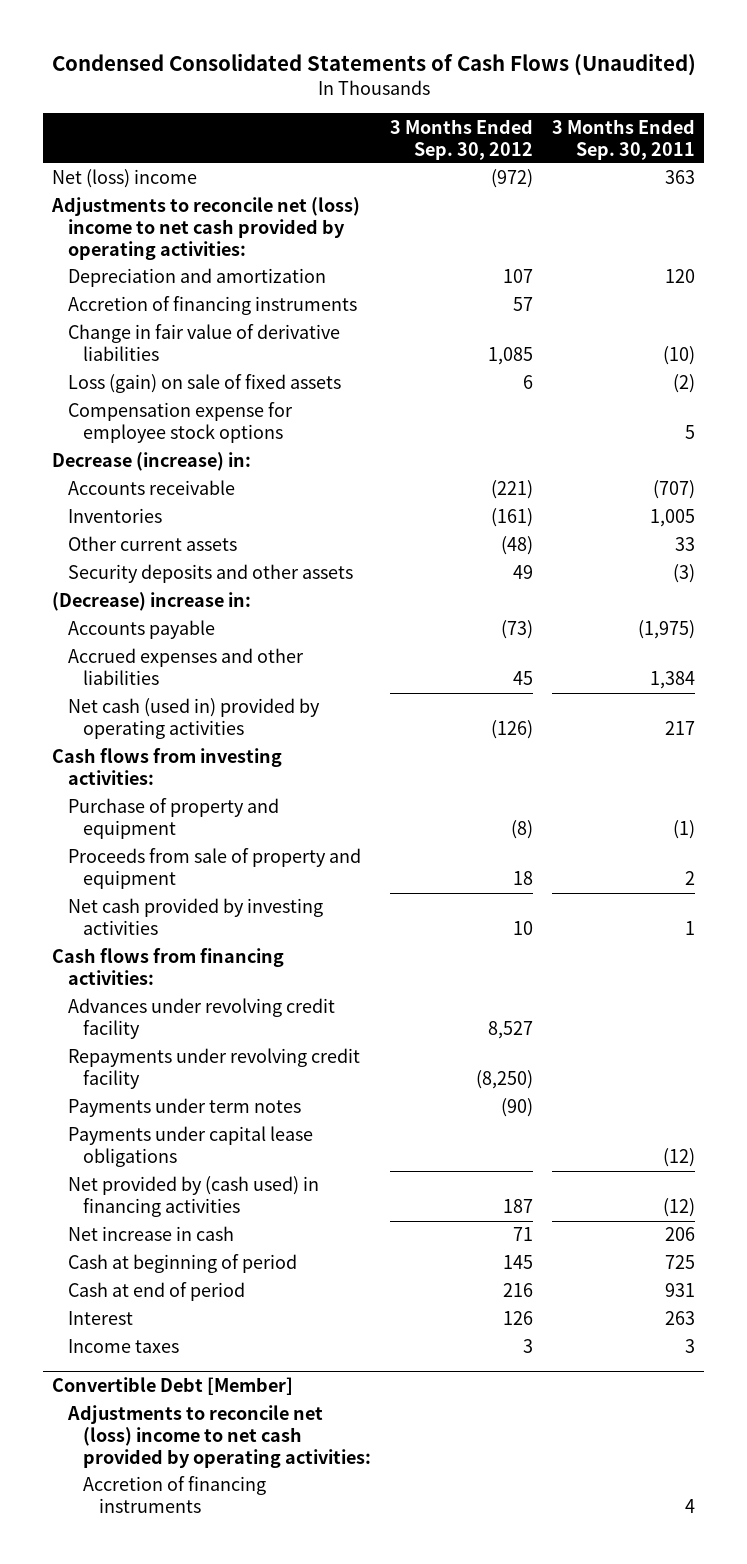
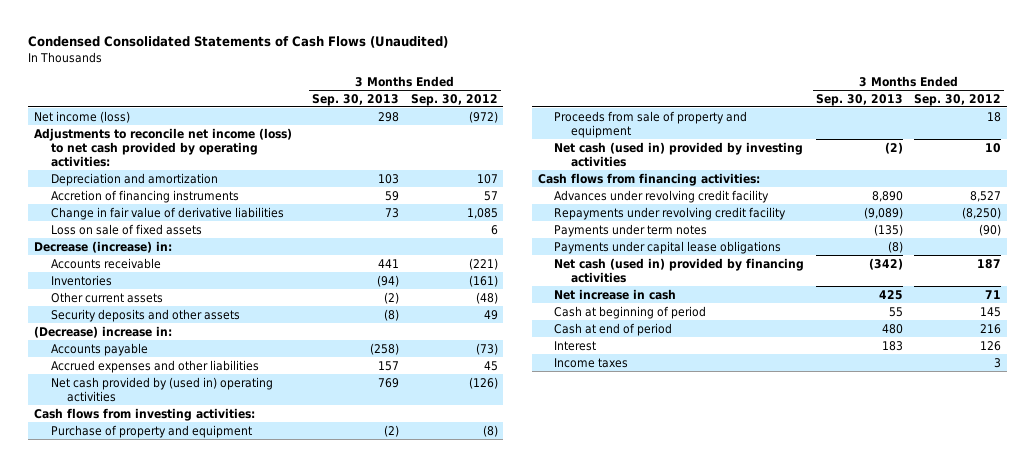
- | 3 Months Ended Sep. 30, 2012 | 3 Months Ended Sep. 30, 2011
+ | 3 Months Ended Sep. 30, 2013 | 3 Months Ended Sep. 30, 2012
- Net (loss) income | (972) | 363
- Adjustments to reconcile net (loss) income to net cash provided by operating activities:
+ Net income (loss) | 298 | (972)
+ Adjustments to reconcile net income (loss) to net cash provided by operating activities:
- Loss (gain) on sale of fixed assets | 6 | (2)
- Compensation expense for employee stock options | | 5
+ Loss on sale of fixed assets | | 6
- Net cash (used in) provided by operating activities | (126) | 217
+ Net cash provided by (used in) operating activities | 769 | (126)
- Net cash provided by investing activities | 10 | 1
+ Net cash (used in) provided by investing activities | (2) | 10
- Net provided by (cash used) in financing activities | 187 | (12)
+ Net cash (used in) provided by financing activities | (342) | 187
- Convertible Debt [Member]
- Adjustments to reconcile net (loss) income to net cash provided by operating activities:
- Accretion of financing instruments | | 4

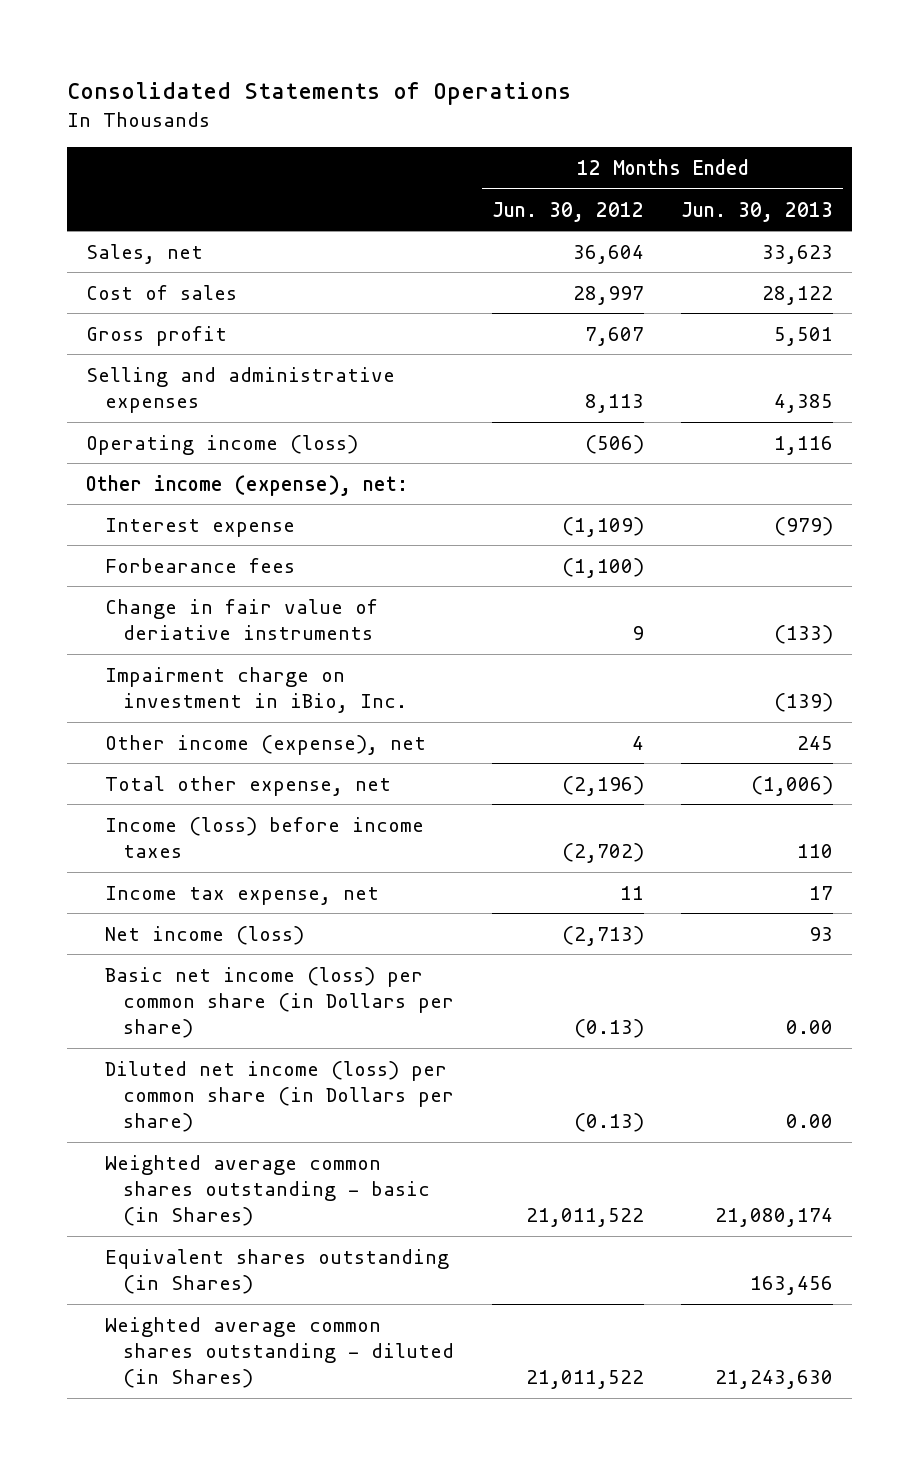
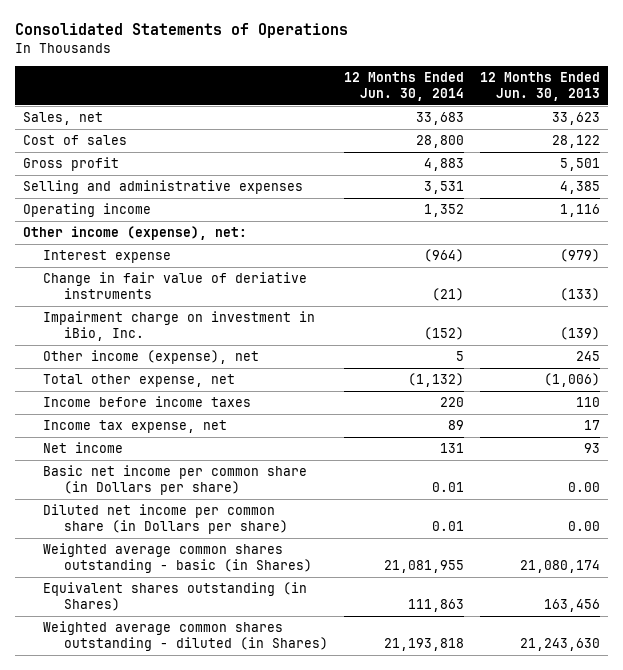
- | 12 Months Ended Jun. 30, 2012 | 12 Months Ended Jun. 30, 2013
+ | 12 Months Ended Jun. 30, 2014 | 12 Months Ended Jun. 30, 2013
- Operating income (loss) | (506) | 1,116
+ Operating income | 1,352 | 1,116
- Forbearance fees | (1,100) |
- Income (loss) before income taxes | (2,702) | 110
+ Income before income taxes | 220 | 110
- Net income (loss) | (2,713) | 93
- Basic net income (loss) per common share (in Dollars per share) | (0.13) | 0.00
- Diluted net income (loss) per common share (in Dollars per share) | (0.13) | 0.00
+ Net income | 131 | 93
+ Basic net income per common share (in Dollars per share) | 0.01 | 0.00
+ Diluted net income per common share (in Dollars per share) | 0.01 | 0.00

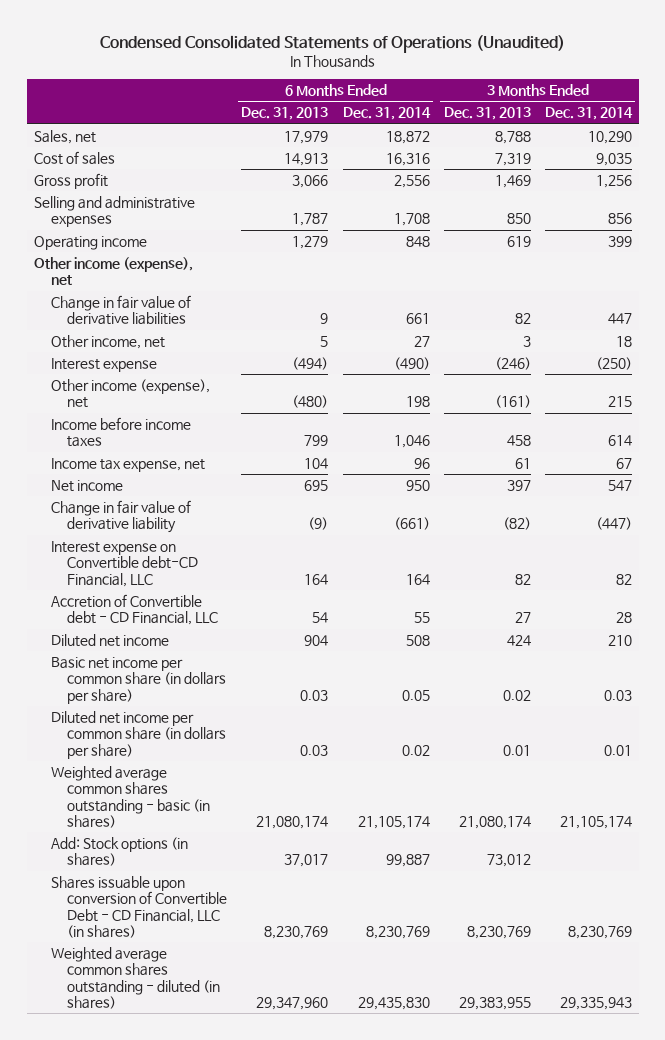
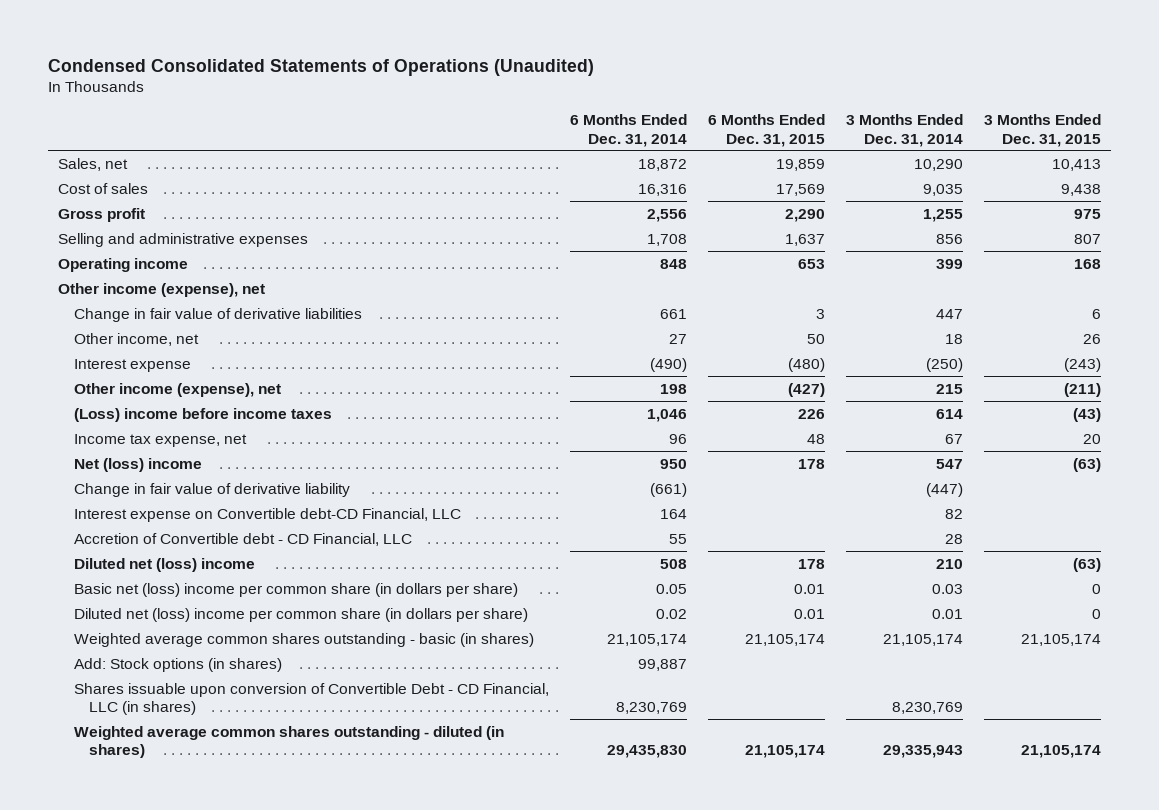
- | 6 Months Ended Dec. 31, 2013 | 6 Months Ended Dec. 31, 2014 | 3 Months Ended Dec. 31, 2013 | 3 Months Ended Dec. 31, 2014
+ | 6 Months Ended Dec. 31, 2014 | 6 Months Ended Dec. 31, 2015 | 3 Months Ended Dec. 31, 2014 | 3 Months Ended Dec. 31, 2015
- Gross profit | 3,066 | 2,556 | 1,469 | 1,256
+ Gross profit | 2,556 | 2,290 | 1,255 | 975
- Income before income taxes | 799 | 1,046 | 458 | 614
+ (Loss) income before income taxes | 1,046 | 226 | 614 | (43)
- Net income | 695 | 950 | 397 | 547
+ Net (loss) income | 950 | 178 | 547 | (63)
- Diluted net income | 904 | 508 | 424 | 210
- Basic net income per common share (in dollars per share) | 0.03 | 0.05 | 0.02 | 0.03
- Diluted net income per common share (in dollars per share) | 0.03 | 0.02 | 0.01 | 0.01
+ Diluted net (loss) income | 508 | 178 | 210 | (63)
+ Basic net (loss) income per common share (in dollars per share) | 0.05 | 0.01 | 0.03 | 0
+ Diluted net (loss) income per common share (in dollars per share) | 0.02 | 0.01 | 0.01 | 0

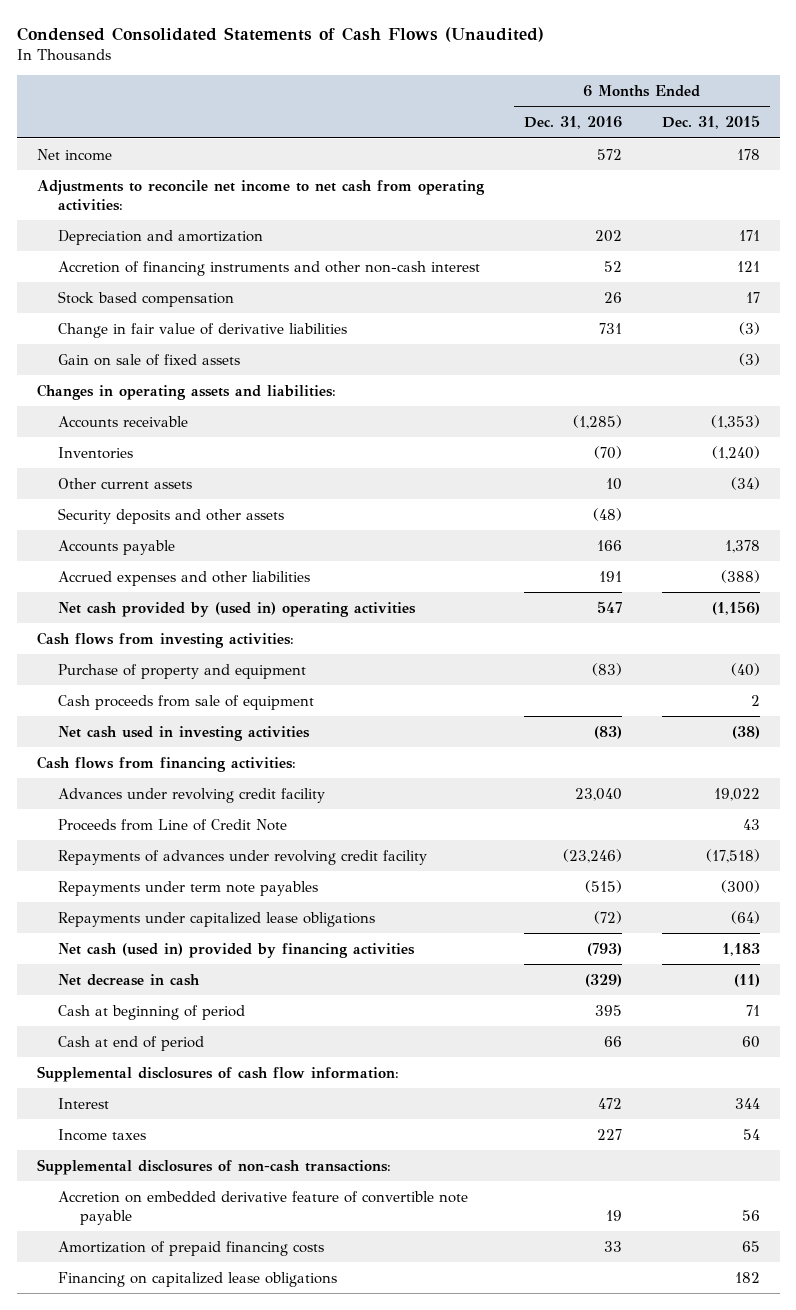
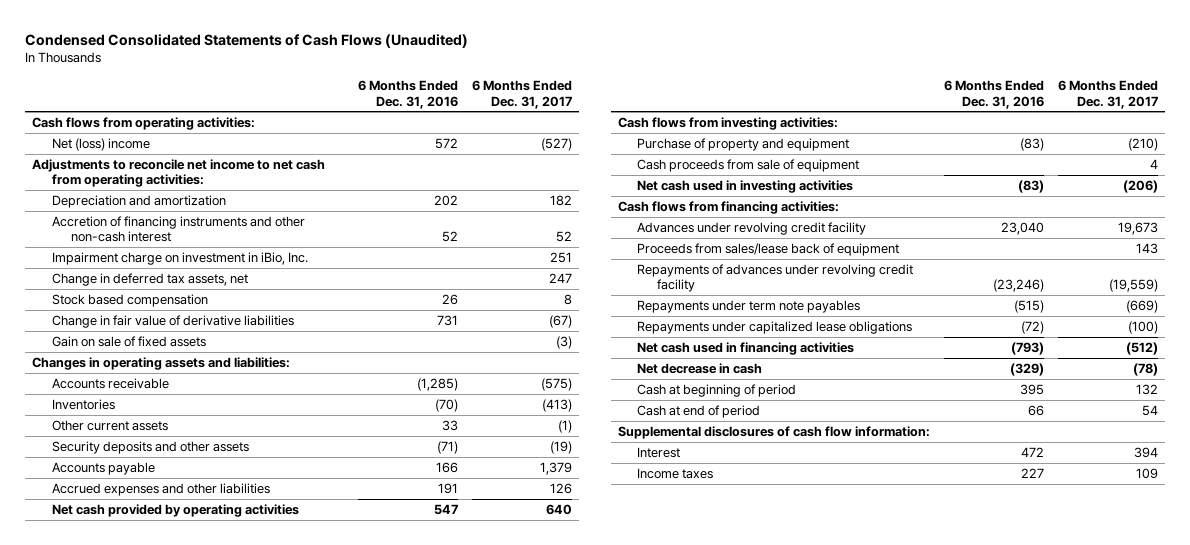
- | 6 Months Ended Dec. 31, 2016 | 6 Months Ended Dec. 31, 2015
+ | 6 Months Ended Dec. 31, 2016 | 6 Months Ended Dec. 31, 2017
- Net income | 572 | 178
+ Cash flows from operating activities:
+ Net (loss) income | 572 | (527)
+ Impairment charge on investment in iBio, Inc. | | 251
+ Change in deferred tax assets, net | | 247
- Other current assets | 10 | (34)
- Security deposits and other assets | (48) |
+ Other current assets | 33 | (1)
+ Security deposits and other assets | (71) | (19)
- Net cash provided by (used in) operating activities | 547 | (1,156)
+ Net cash provided by operating activities | 547 | 640
- Proceeds from Line of Credit Note | | 43
+ Proceeds from sales/lease back of equipment | | 143
- Net cash (used in) provided by financing activities | (793) | 1,183
+ Net cash used in financing activities | (793) | (512)
- Supplemental disclosures of non-cash transactions:
- Accretion on embedded derivative feature of convertible note payable | 19 | 56
- Amortization of prepaid financing costs | 33 | 65
- Financing on capitalized lease obligations | | 182

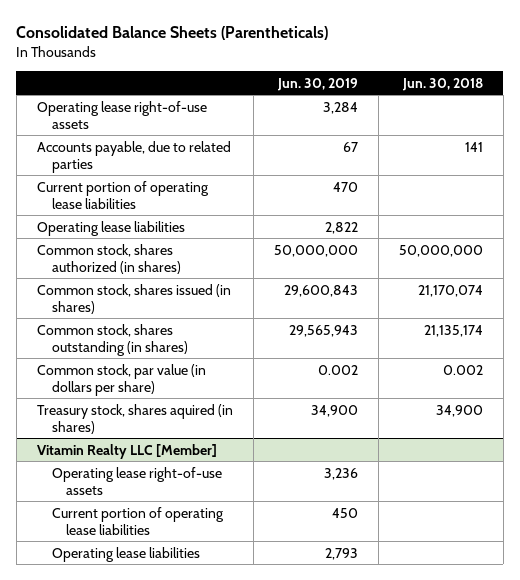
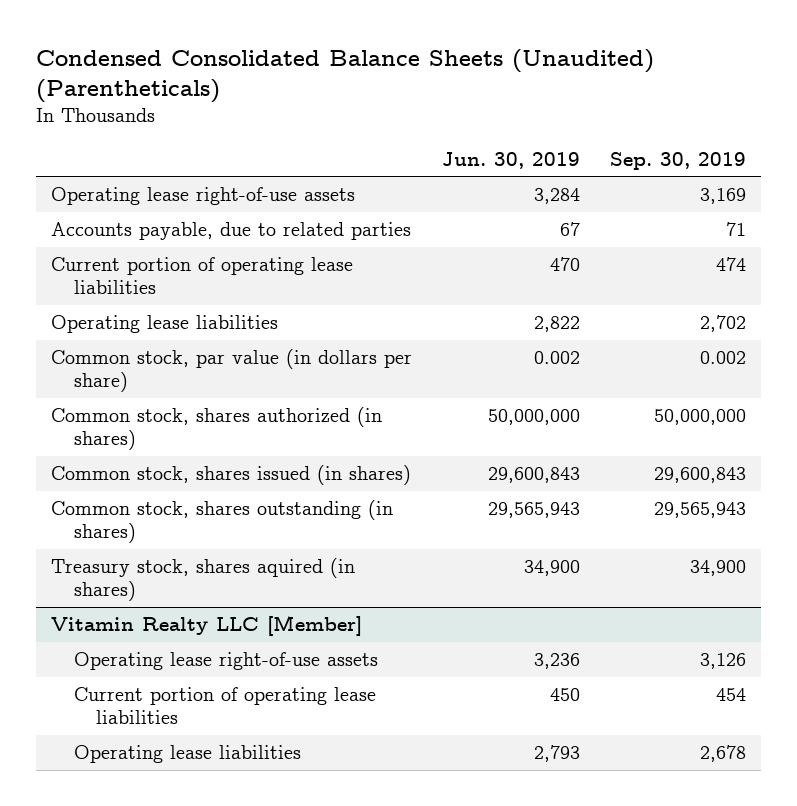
- Consolidated Balance Sheets (Parentheticals)
+ Condensed Consolidated Balance Sheets (Unaudited) (Parentheticals)
- | Jun. 30, 2019 | Jun. 30, 2018
+ | Jun. 30, 2019 | Sep. 30, 2019
moved up: Common stock, par value (in dollars per share) | 0.002 | 0.002

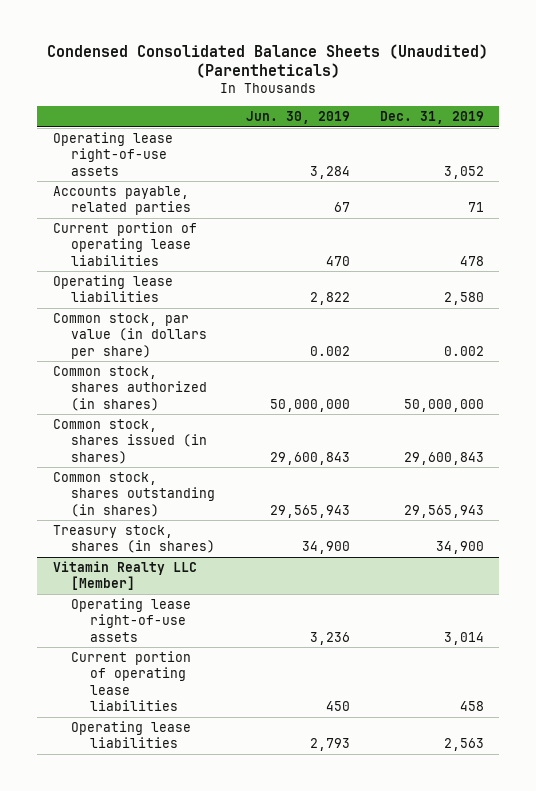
- | Jun. 30, 2019 | Sep. 30, 2019
+ | Jun. 30, 2019 | Dec. 31, 2019
- Accounts payable, due to related parties | 67 | 71
+ Accounts payable, related parties | 67 | 71
- Treasury stock, shares aquired (in shares) | 34,900 | 34,900
+ Treasury stock, shares (in shares) | 34,900 | 34,900

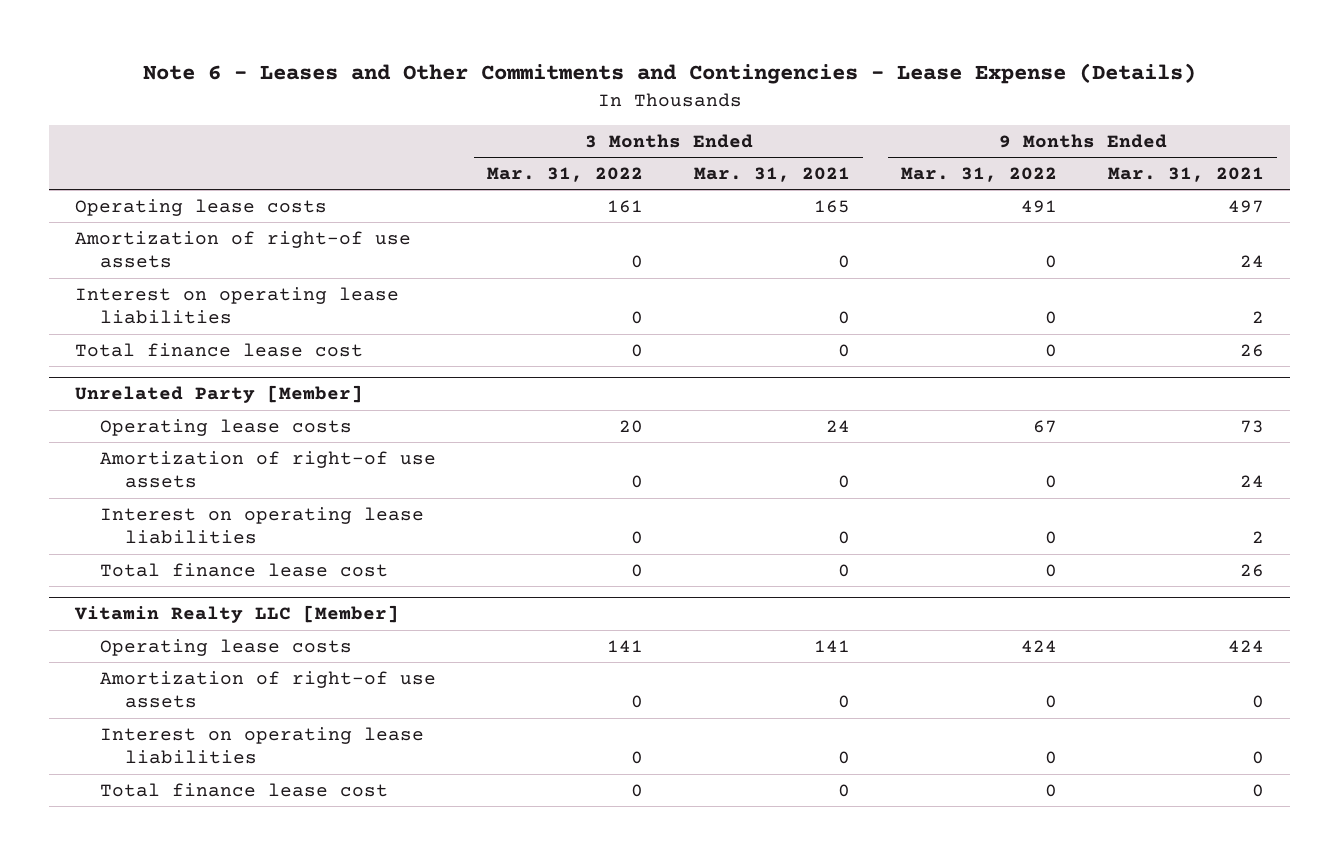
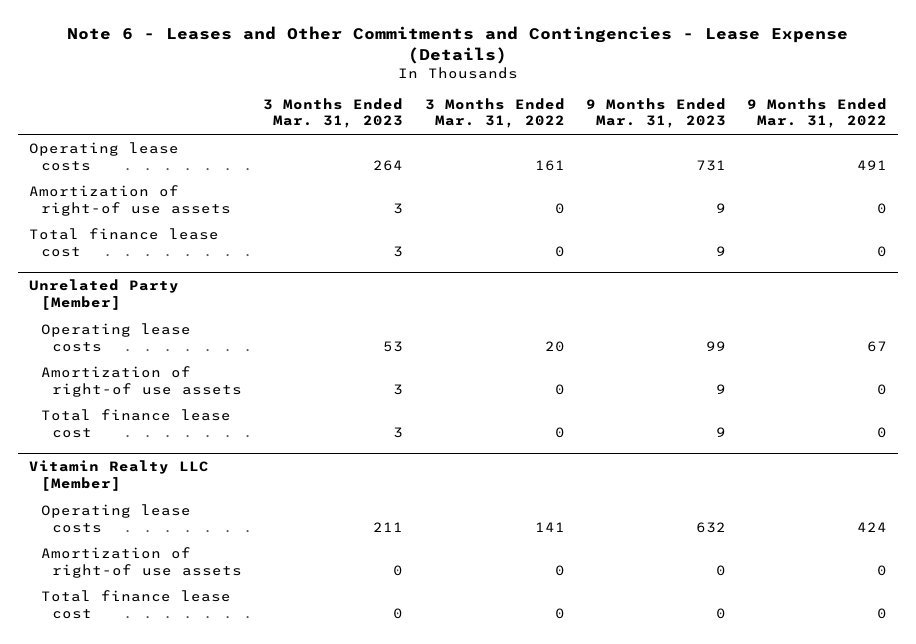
- | 3 Months Ended Mar. 31, 2022 | 3 Months Ended Mar. 31, 2021 | 9 Months Ended Mar. 31, 2022 | 9 Months Ended Mar. 31, 2021
+ | 3 Months Ended Mar. 31, 2023 | 3 Months Ended Mar. 31, 2022 | 9 Months Ended Mar. 31, 2023 | 9 Months Ended Mar. 31, 2022
- Interest on operating lease liabilities | 0 | 0 | 0 | 2
@ Unrelated Party [Member]
- Interest on operating lease liabilities | 0 | 0 | 0 | 2
@ Vitamin Realty LLC [Member]
- Interest on operating lease liabilities | 0 | 0 | 0 | 0

